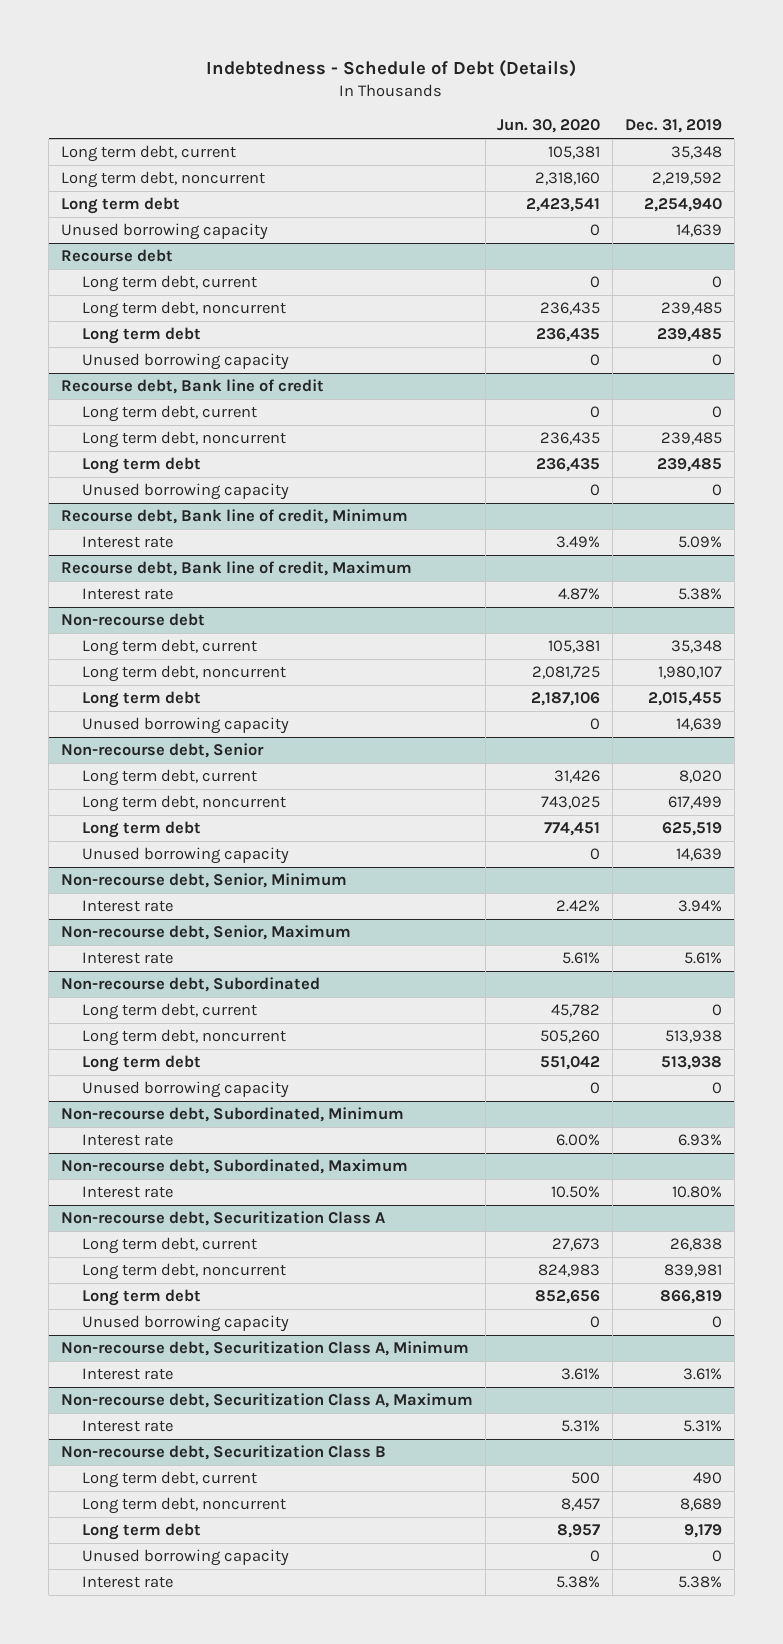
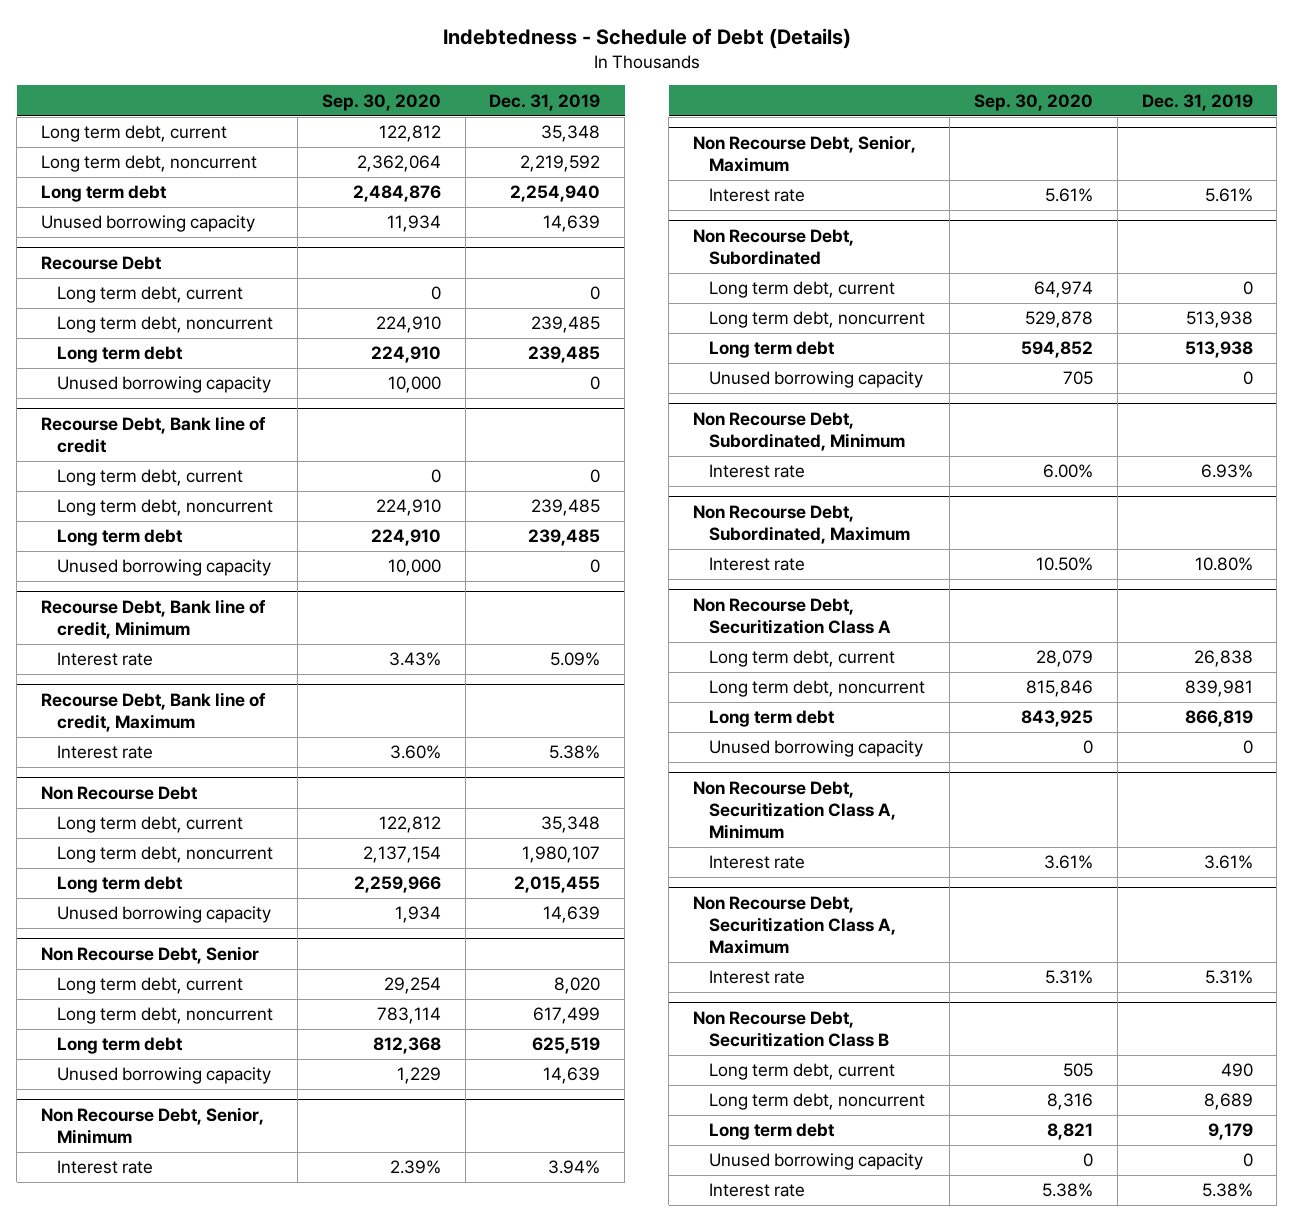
- | Jun. 30, 2020 | Dec. 31, 2019
+ | Sep. 30, 2020 | Dec. 31, 2019
- Recourse debt
+ Recourse Debt
- Recourse debt, Bank line of credit
+ Recourse Debt, Bank line of credit
- Recourse debt, Bank line of credit, Minimum
+ Recourse Debt, Bank line of credit, Minimum
- Recourse debt, Bank line of credit, Maximum
+ Recourse Debt, Bank line of credit, Maximum
- Non-recourse debt
+ Non Recourse Debt
- Non-recourse debt, Senior
+ Non Recourse Debt, Senior
- Non-recourse debt, Senior, Minimum
+ Non Recourse Debt, Senior, Minimum
- Non-recourse debt, Senior, Maximum
+ Non Recourse Debt, Senior, Maximum
- Non-recourse debt, Subordinated
+ Non Recourse Debt, Subordinated
- Non-recourse debt, Subordinated, Minimum
+ Non Recourse Debt, Subordinated, Minimum
- Non-recourse debt, Subordinated, Maximum
+ Non Recourse Debt, Subordinated, Maximum
- Non-recourse debt, Securitization Class A
+ Non Recourse Debt, Securitization Class A
- Non-recourse debt, Securitization Class A, Minimum
+ Non Recourse Debt, Securitization Class A, Minimum
- Non-recourse debt, Securitization Class A, Maximum
+ Non Recourse Debt, Securitization Class A, Maximum
- Non-recourse debt, Securitization Class B
+ Non Recourse Debt, Securitization Class B

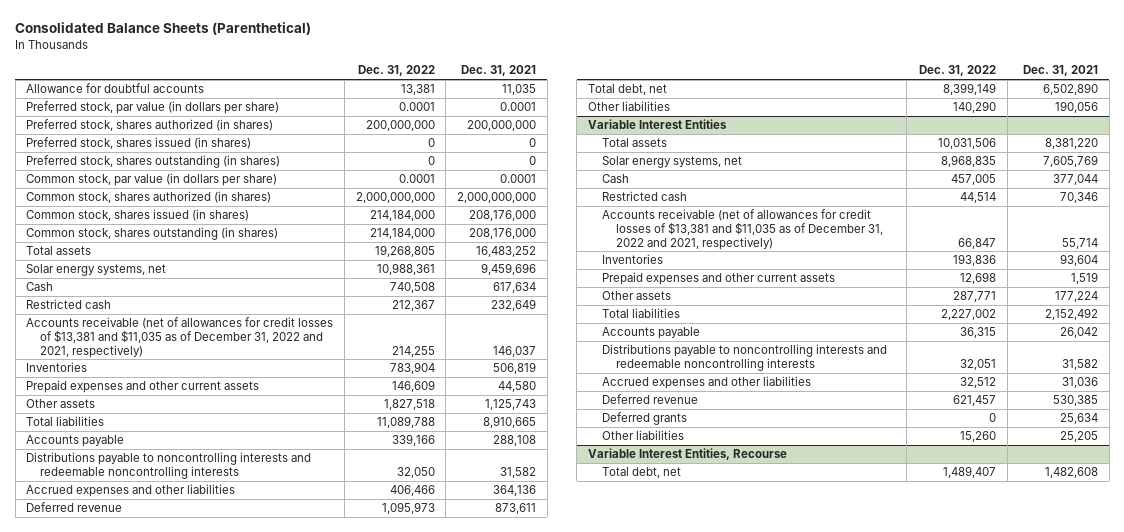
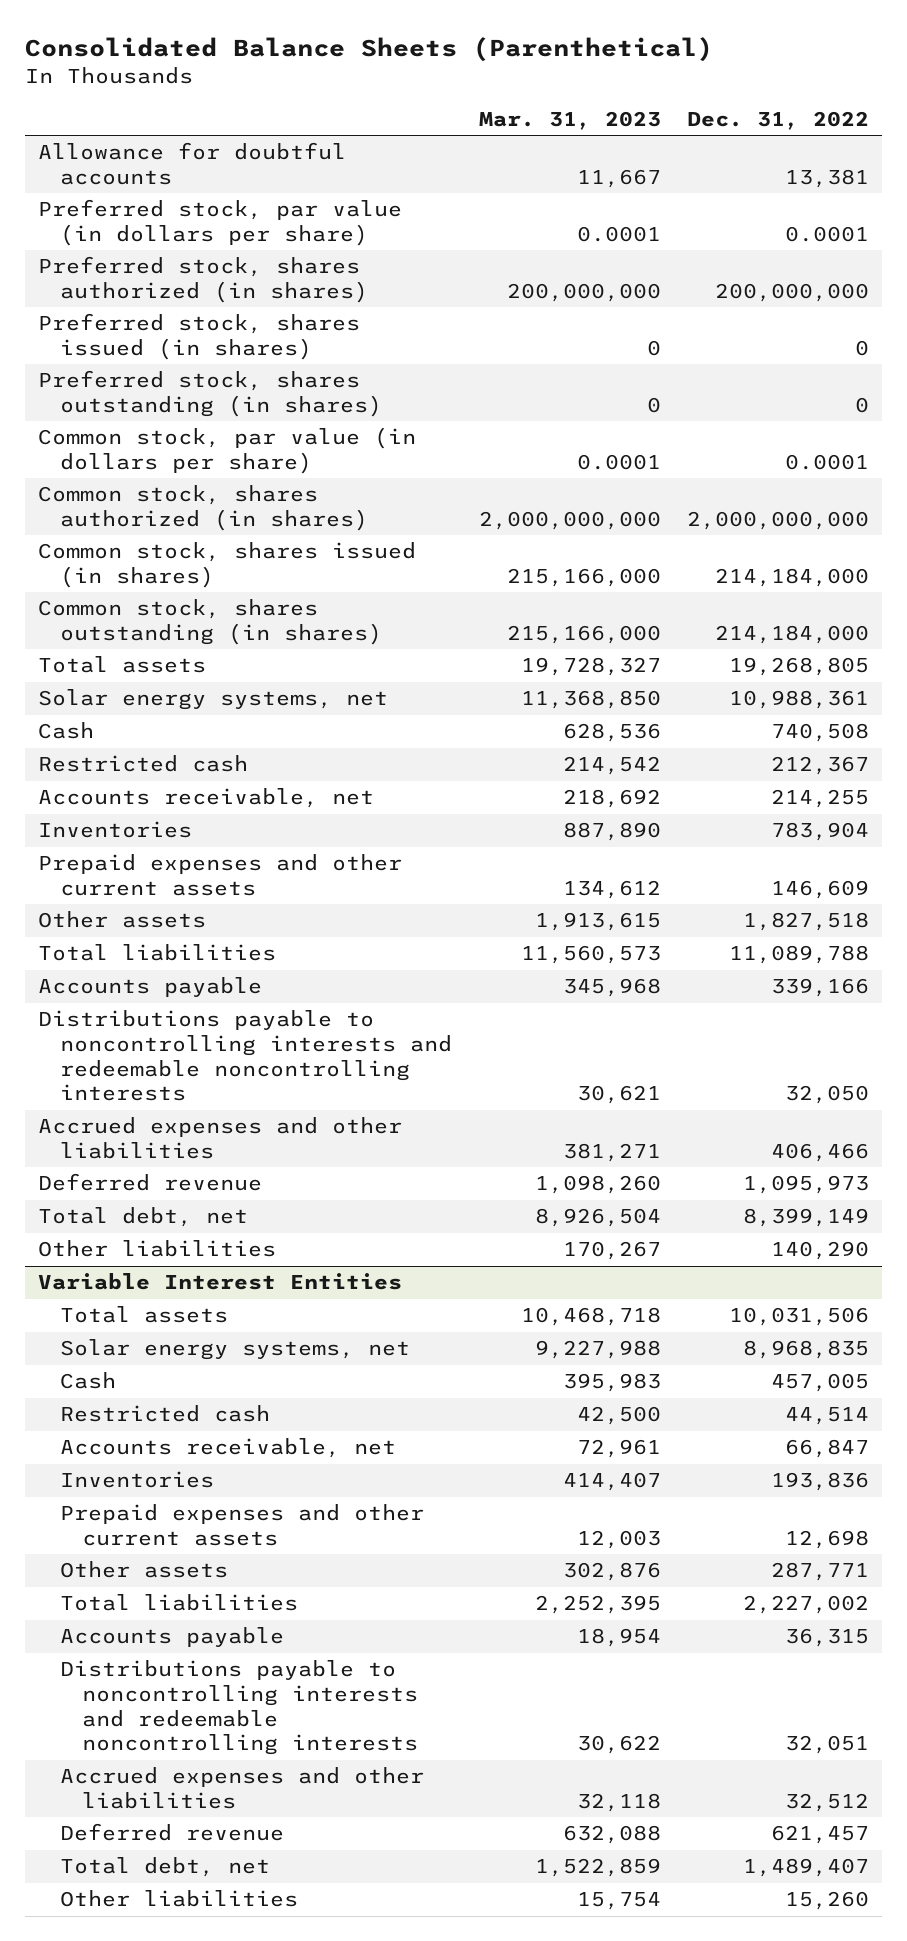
- | Dec. 31, 2022 | Dec. 31, 2021
+ | Mar. 31, 2023 | Dec. 31, 2022
- Accounts receivable (net of allowances for credit losses of $13,381 and $11,035 as of December 31, 2022 and 2021, respectively) | 214,255 | 146,037
+ Accounts receivable, net | 218,692 | 214,255
@ Variable Interest Entities
- Accounts receivable (net of allowances for credit losses of $13,381 and $11,035 as of December 31, 2022 and 2021, respectively) | 66,847 | 55,714
+ Accounts receivable, net | 72,961 | 66,847
- Deferred grants | 0 | 25,634
- Variable Interest Entities, Recourse
@ Variable Interest Entities
moved down: Other liabilities | 15,754 | 15,260

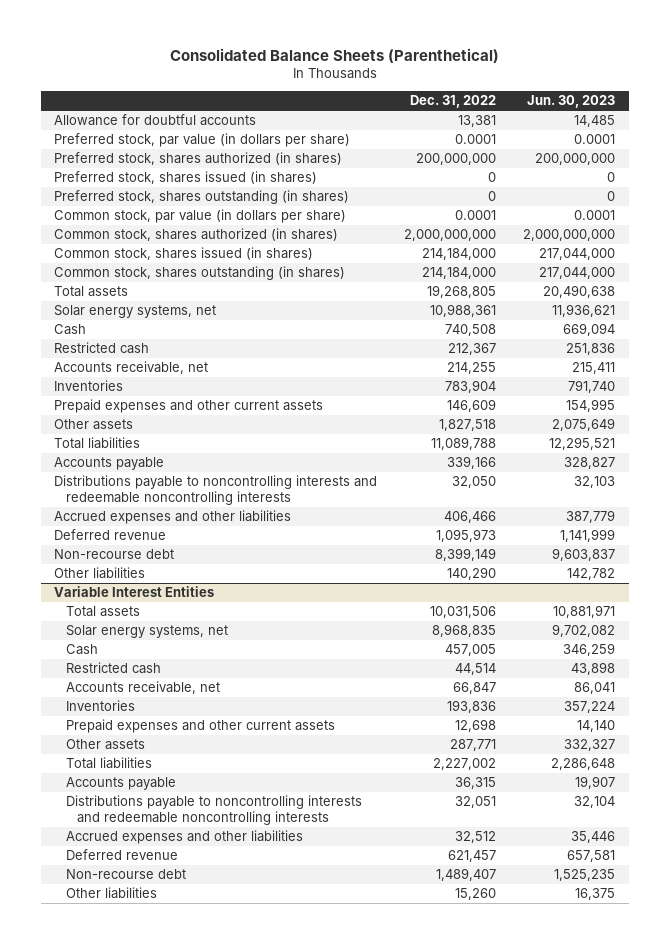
- | Mar. 31, 2023 | Dec. 31, 2022
+ | Dec. 31, 2022 | Jun. 30, 2023
- Total debt, net | 8,926,504 | 8,399,149
+ Non-recourse debt | 8,399,149 | 9,603,837
@ Variable Interest Entities
- Total debt, net | 1,522,859 | 1,489,407
+ Non-recourse debt | 1,489,407 | 1,525,235

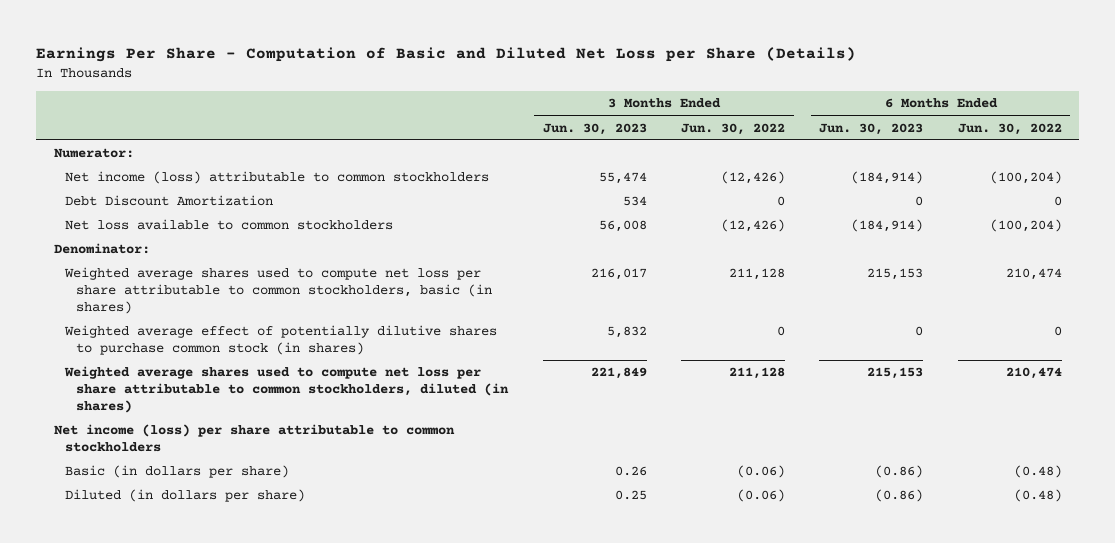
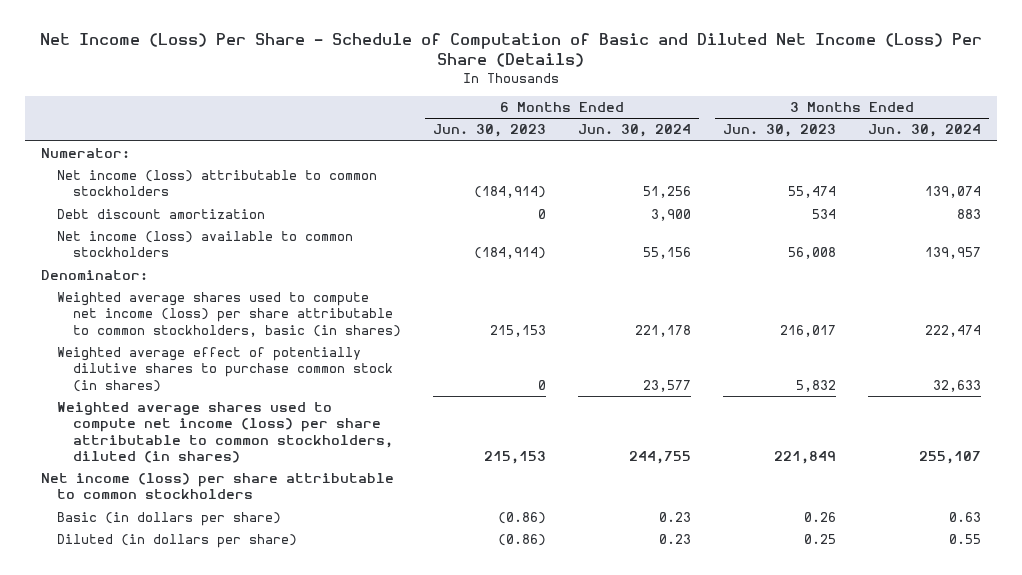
- Earnings Per Share - Computation of Basic and Diluted Net Loss per Share (Details)
+ Net Income (Loss) Per Share - Schedule of Computation of Basic and Diluted Net Income (Loss) Per Share (Details)
- | 3 Months Ended Jun. 30, 2023 | 3 Months Ended Jun. 30, 2022 | 6 Months Ended Jun. 30, 2023 | 6 Months Ended Jun. 30, 2022
+ | 6 Months Ended Jun. 30, 2023 | 6 Months Ended Jun. 30, 2024 | 3 Months Ended Jun. 30, 2023 | 3 Months Ended Jun. 30, 2024
- Debt Discount Amortization | 534 | 0 | 0 | 0
- Net loss available to common stockholders | 56,008 | (12,426) | (184,914) | (100,204)
+ Debt discount amortization | 0 | 3,900 | 534 | 883
+ Net income (loss) available to common stockholders | (184,914) | 55,156 | 56,008 | 139,957
- Weighted average shares used to compute net loss per share attributable to common stockholders, basic (in shares) | 216,017 | 211,128 | 215,153 | 210,474
+ Weighted average shares used to compute net income (loss) per share attributable to common stockholders, basic (in shares) | 215,153 | 221,178 | 216,017 | 222,474
- Weighted average shares used to compute net loss per share attributable to common stockholders, diluted (in shares) | 221,849 | 211,128 | 215,153 | 210,474
+ Weighted average shares used to compute net income (loss) per share attributable to common stockholders, diluted (in shares) | 215,153 | 244,755 | 221,849 | 255,107

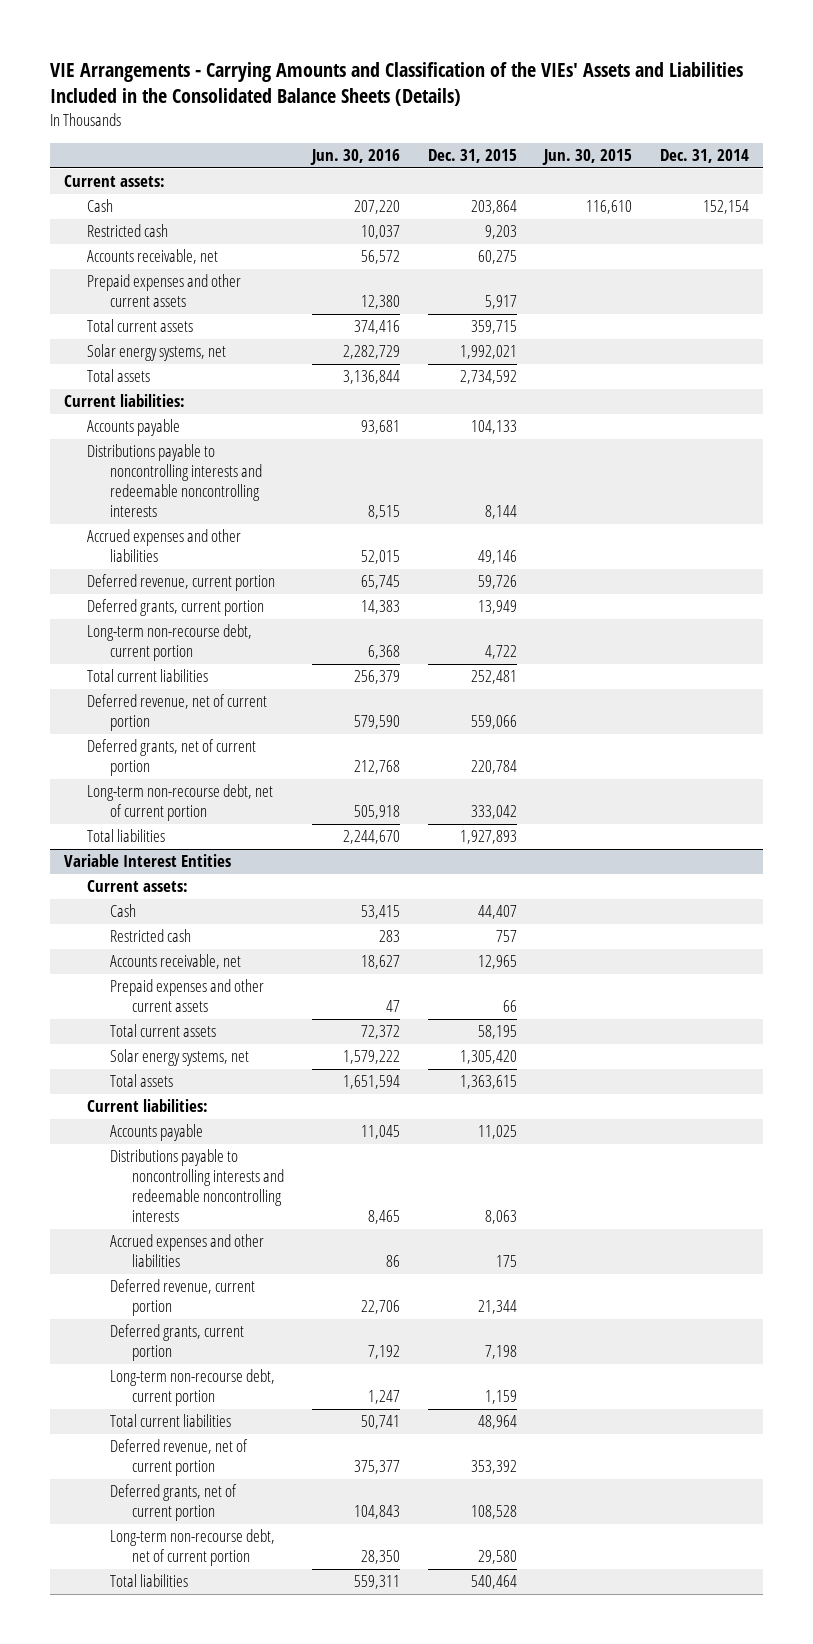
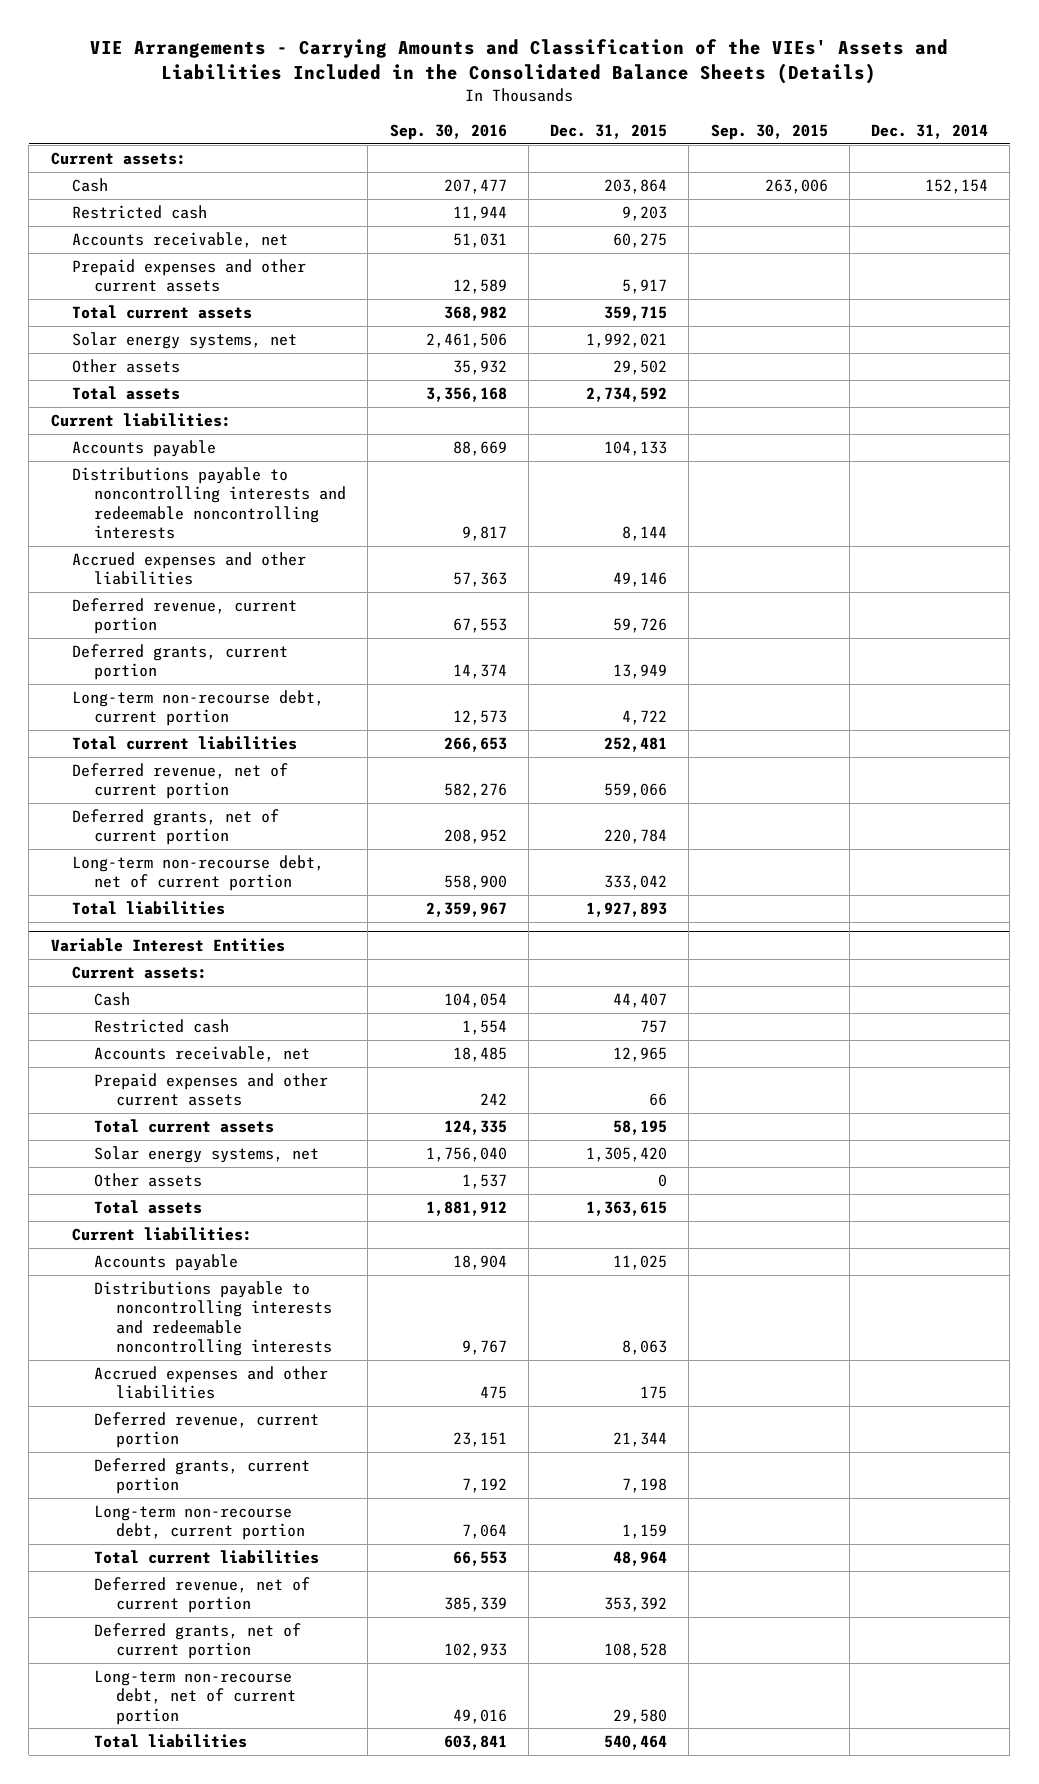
- | Jun. 30, 2016 | Dec. 31, 2015 | Jun. 30, 2015 | Dec. 31, 2014
+ | Sep. 30, 2016 | Dec. 31, 2015 | Sep. 30, 2015 | Dec. 31, 2014
+ Other assets | 35,932 | 29,502 | |
@ Variable Interest Entities
+ Other assets | 1,537 | 0 | |

